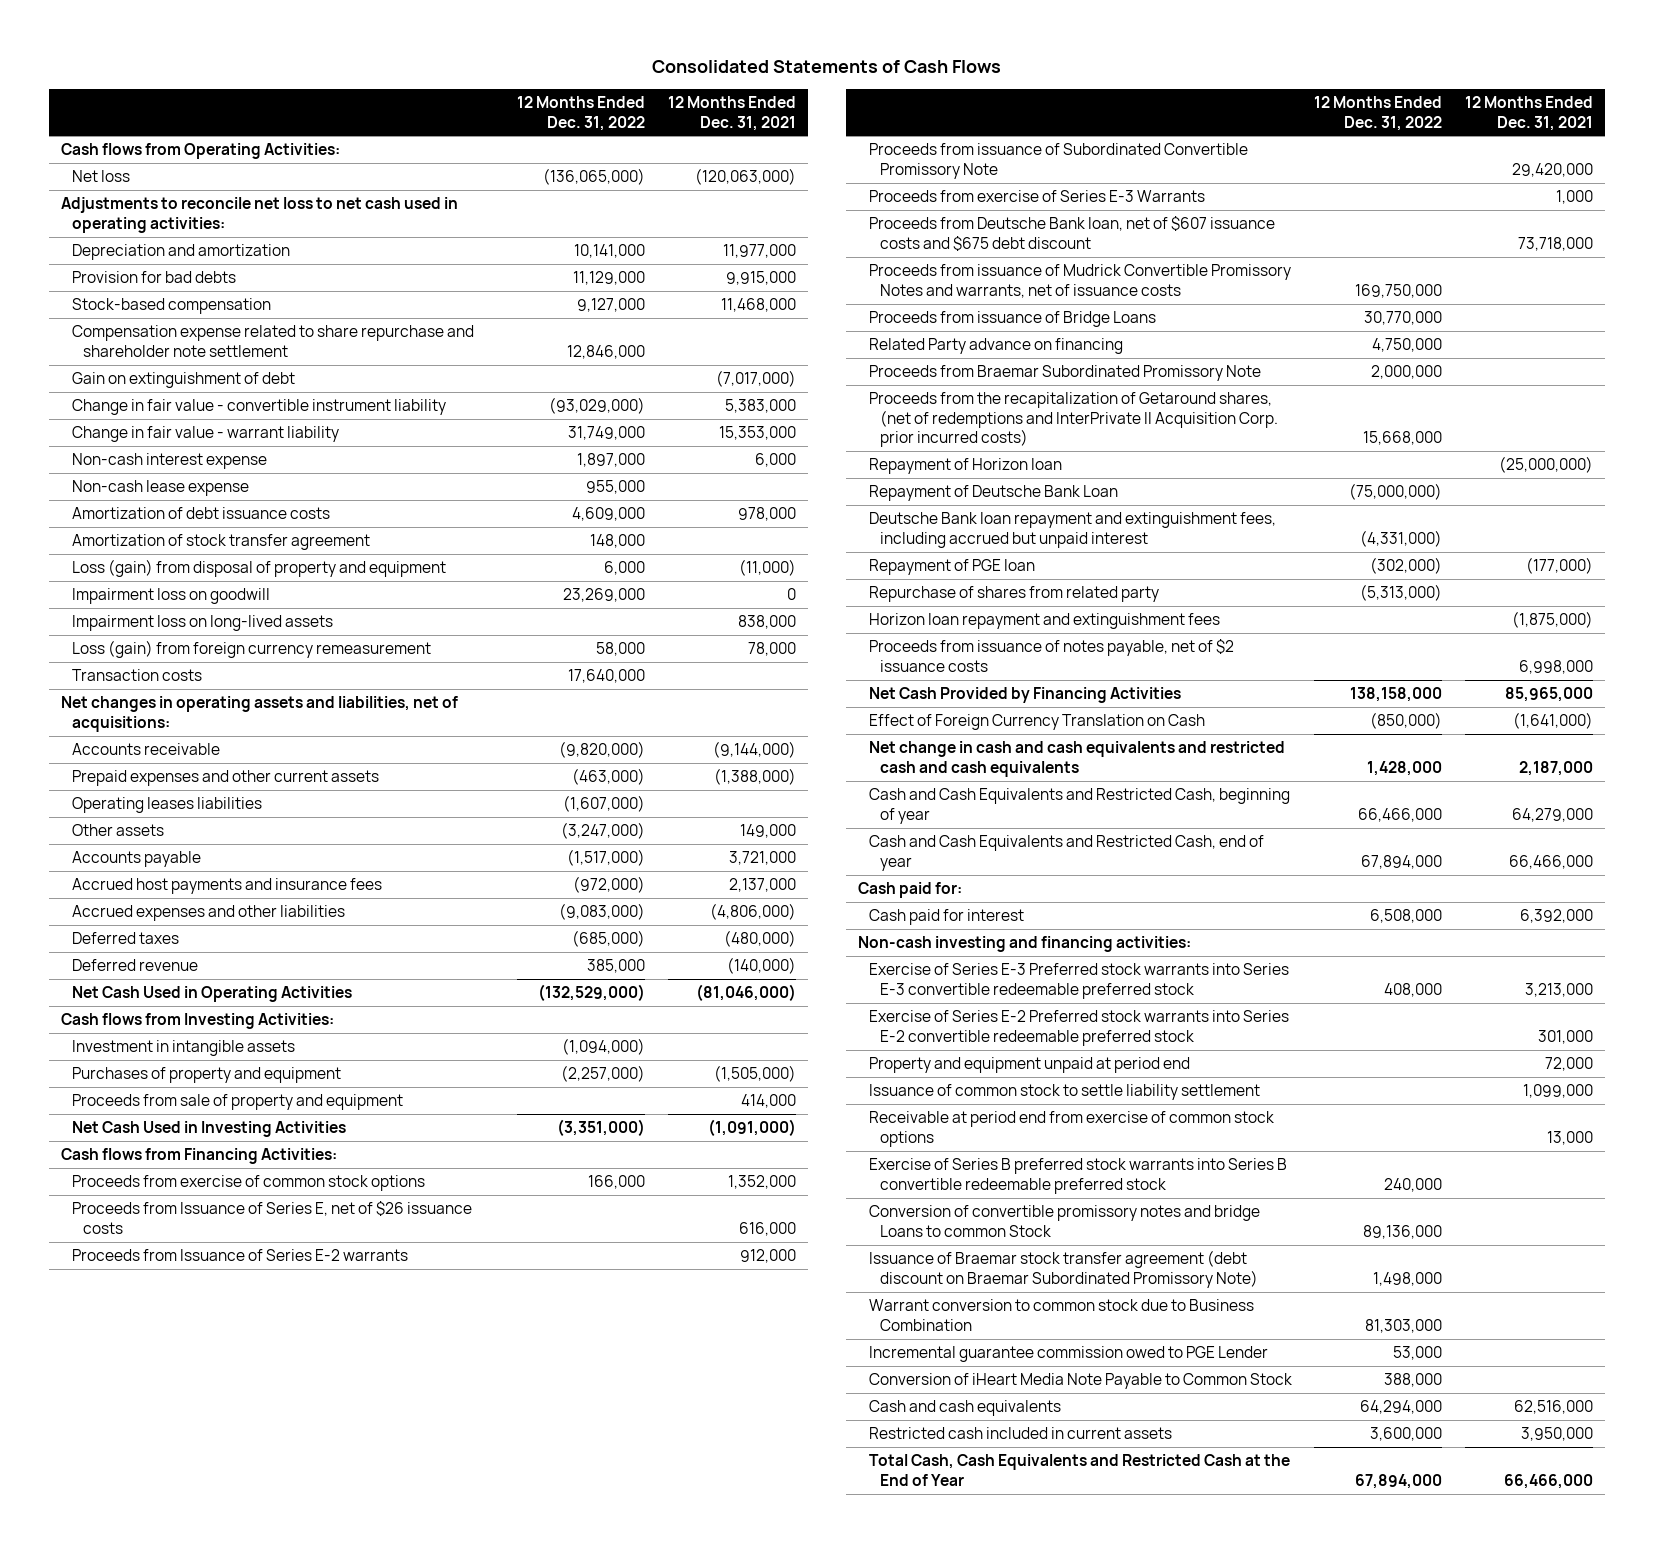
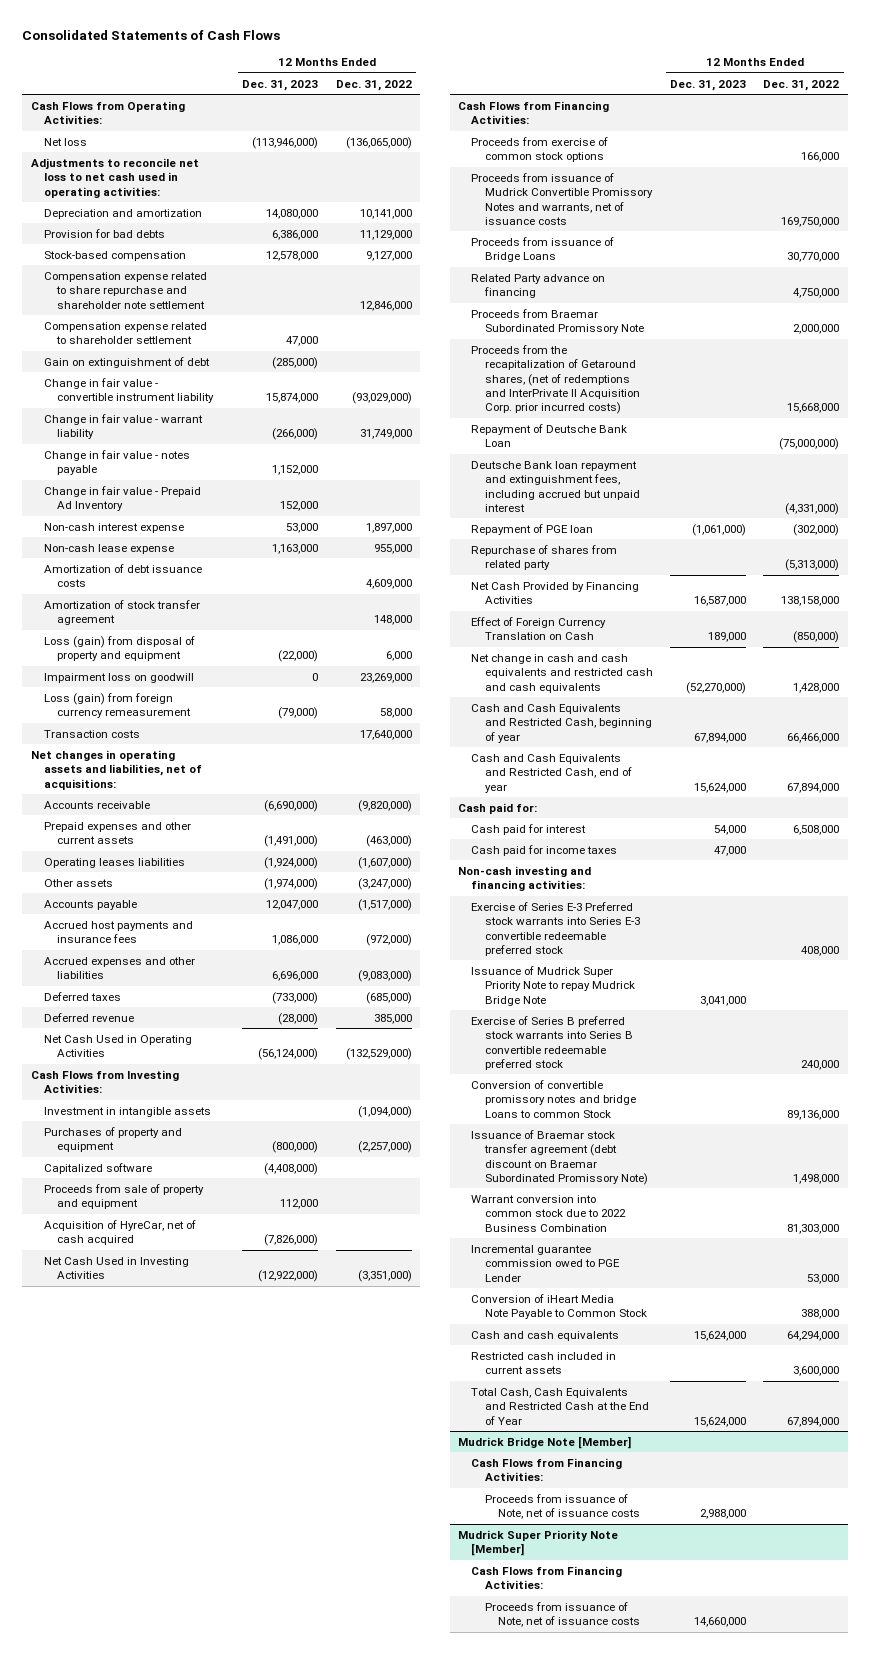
- | 12 Months Ended Dec. 31, 2022 | 12 Months Ended Dec. 31, 2021
+ | 12 Months Ended Dec. 31, 2023 | 12 Months Ended Dec. 31, 2022
- Cash flows from Operating Activities:
+ Cash Flows from Operating Activities:
+ Compensation expense related to shareholder settlement | 47,000 |
+ Change in fair value - notes payable | 1,152,000 |
+ Change in fair value - Prepaid Ad Inventory | 152,000 |
- Impairment loss on long-lived assets | | 838,000
- Cash flows from Investing Activities:
+ Cash Flows from Investing Activities:
+ Capitalized software | (4,408,000) |
+ Acquisition of HyreCar, net of cash acquired | (7,826,000) |
- Cash flows from Financing Activities:
+ Cash Flows from Financing Activities:
- Proceeds from Issuance of Series E, net of $26 issuance costs | | 616,000
- Proceeds from Issuance of Series E-2 warrants | | 912,000
- Proceeds from issuance of Subordinated Convertible Promissory Note | | 29,420,000
- Proceeds from exercise of Series E-3 Warrants | | 1,000
- Proceeds from Deutsche Bank loan, net of $607 issuance costs and $675 debt discount | | 73,718,000
- Repayment of Horizon loan | | (25,000,000)
- Horizon loan repayment and extinguishment fees | | (1,875,000)
- Proceeds from issuance of notes payable, net of $2 issuance costs | | 6,998,000
+ Cash paid for income taxes | 47,000 |
- Exercise of Series E-2 Preferred stock warrants into Series E-2 convertible redeemable preferred stock | | 301,000
- Property and equipment unpaid at period end | | 72,000
- Issuance of common stock to settle liability settlement | | 1,099,000
- Receivable at period end from exercise of common stock options | | 13,000
+ Issuance of Mudrick Super Priority Note to repay Mudrick Bridge Note | 3,041,000 |
- Warrant conversion to common stock due to Business Combination | 81,303,000 |
+ Warrant conversion into common stock due to 2022 Business Combination | | 81,303,000
+ Mudrick Bridge Note [Member]
+ Cash Flows from Financing Activities:
+ Proceeds from issuance of Note, net of issuance costs | 2,988,000 |
+ Mudrick Super Priority Note [Member]
+ Cash Flows from Financing Activities:
+ Proceeds from issuance of Note, net of issuance costs | 14,660,000 |

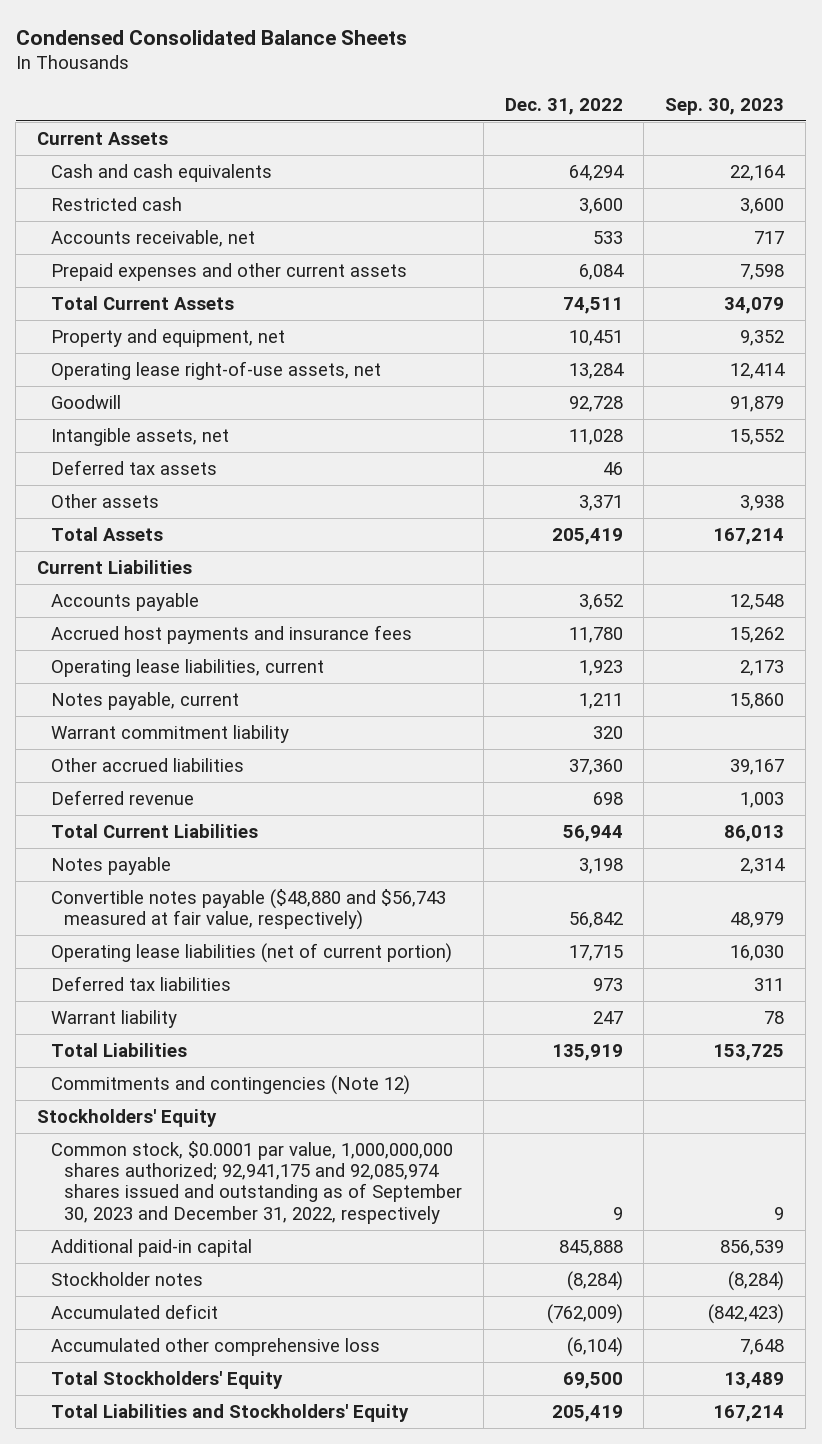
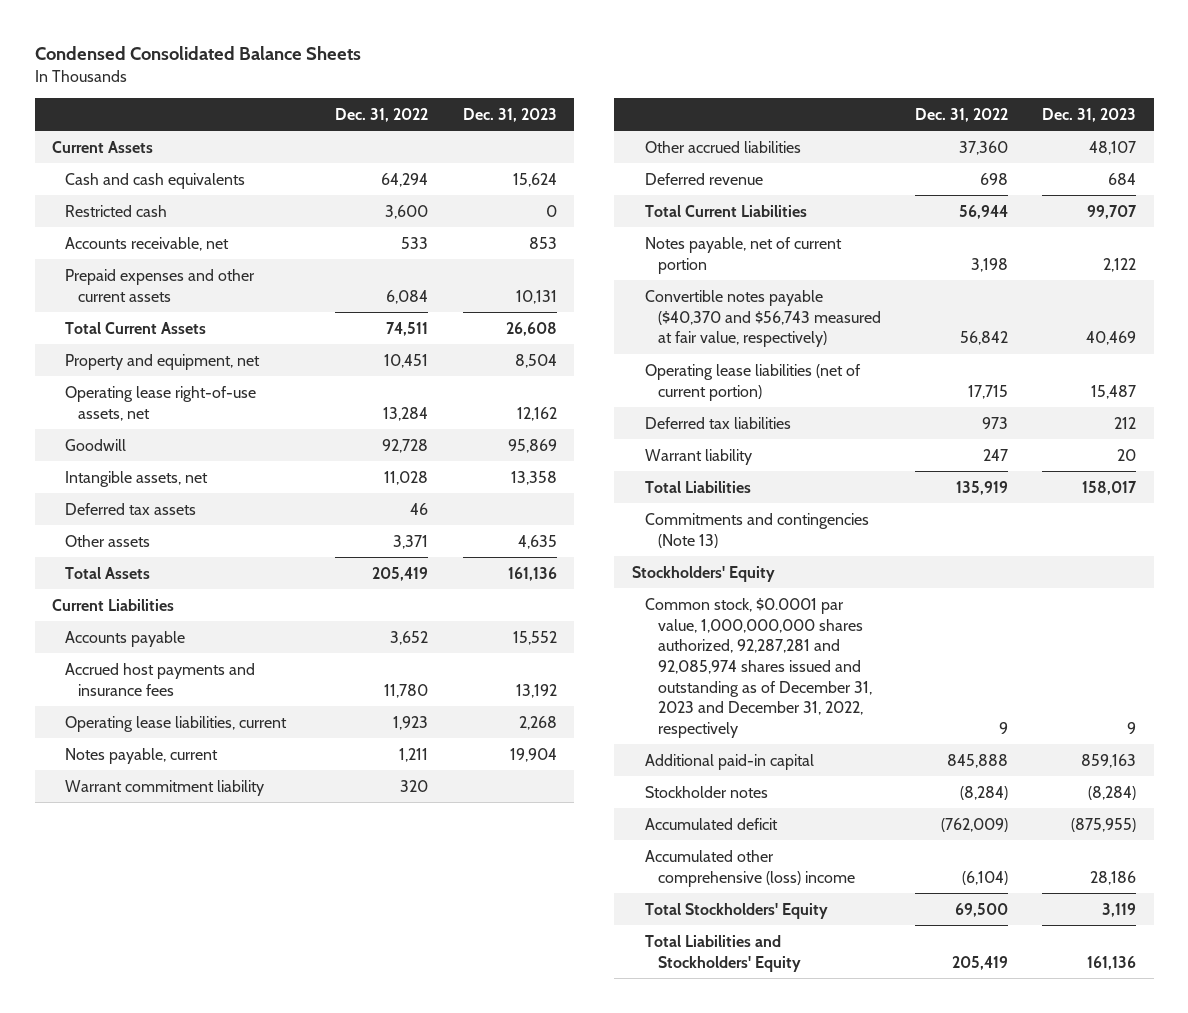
- | Dec. 31, 2022 | Sep. 30, 2023
+ | Dec. 31, 2022 | Dec. 31, 2023
- Notes payable | 3,198 | 2,314
- Convertible notes payable ($48,880 and $56,743 measured at fair value, respectively) | 56,842 | 48,979
+ Notes payable, net of current portion | 3,198 | 2,122
+ Convertible notes payable ($40,370 and $56,743 measured at fair value, respectively) | 56,842 | 40,469
- Commitments and contingencies (Note 12)
+ Commitments and contingencies (Note 13)
- Common stock, $0.0001 par value, 1,000,000,000 shares authorized; 92,941,175 and 92,085,974 shares issued and outstanding as of September 30, 2023 and December 31, 2022, respectively | 9 | 9
+ Common stock, $0.0001 par value, 1,000,000,000 shares authorized, 92,287,281 and 92,085,974 shares issued and outstanding as of December 31, 2023 and December 31, 2022, respectively | 9 | 9
- Accumulated other comprehensive loss | (6,104) | 7,648
+ Accumulated other comprehensive (loss) income | (6,104) | 28,186

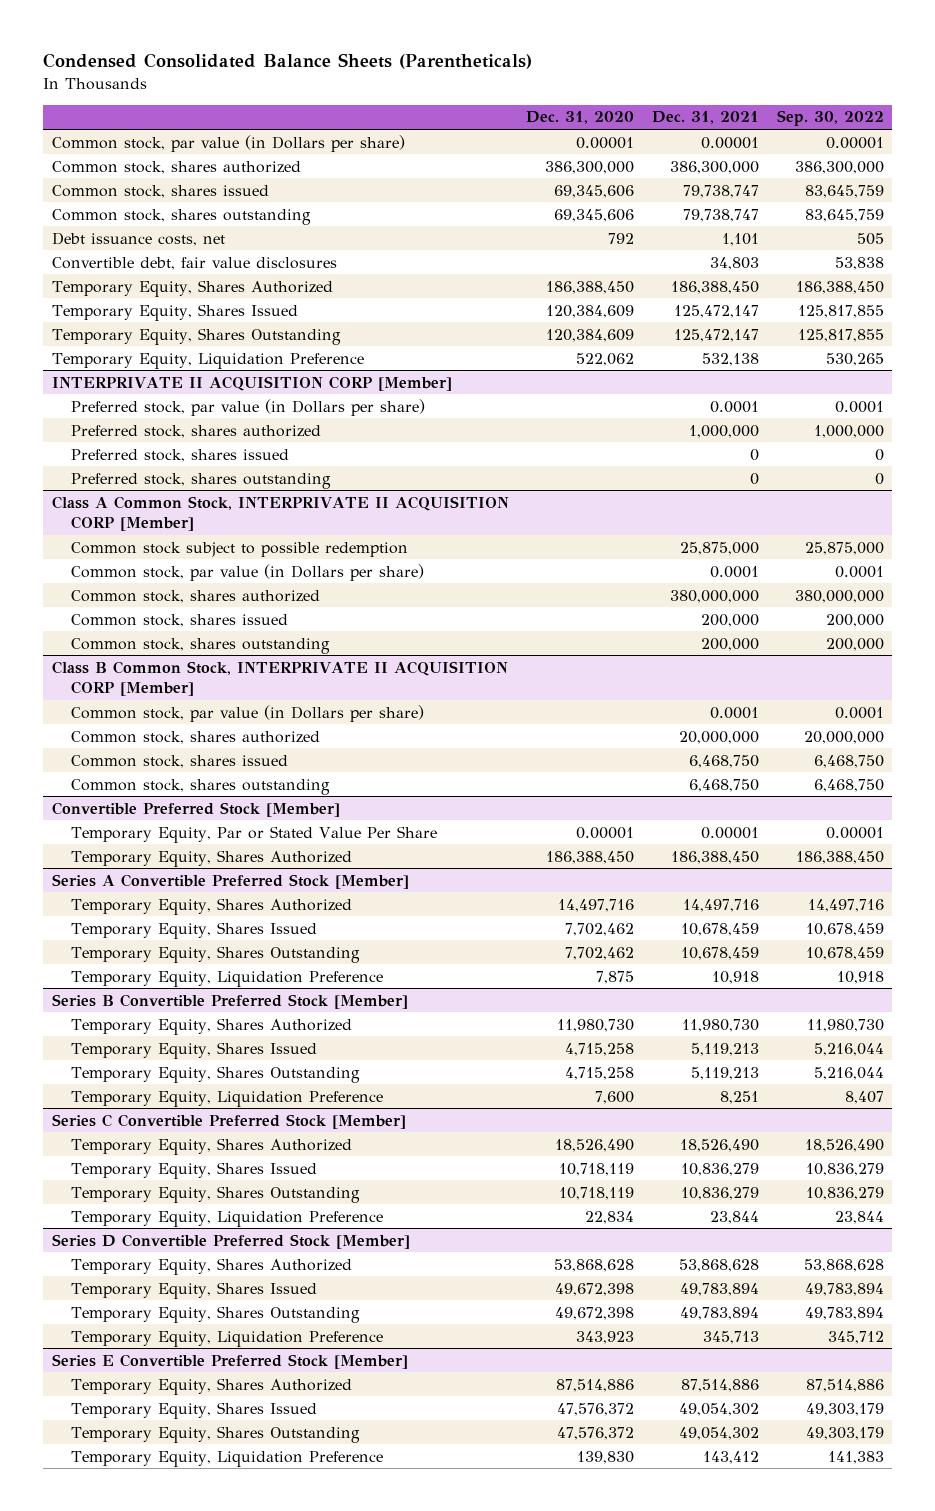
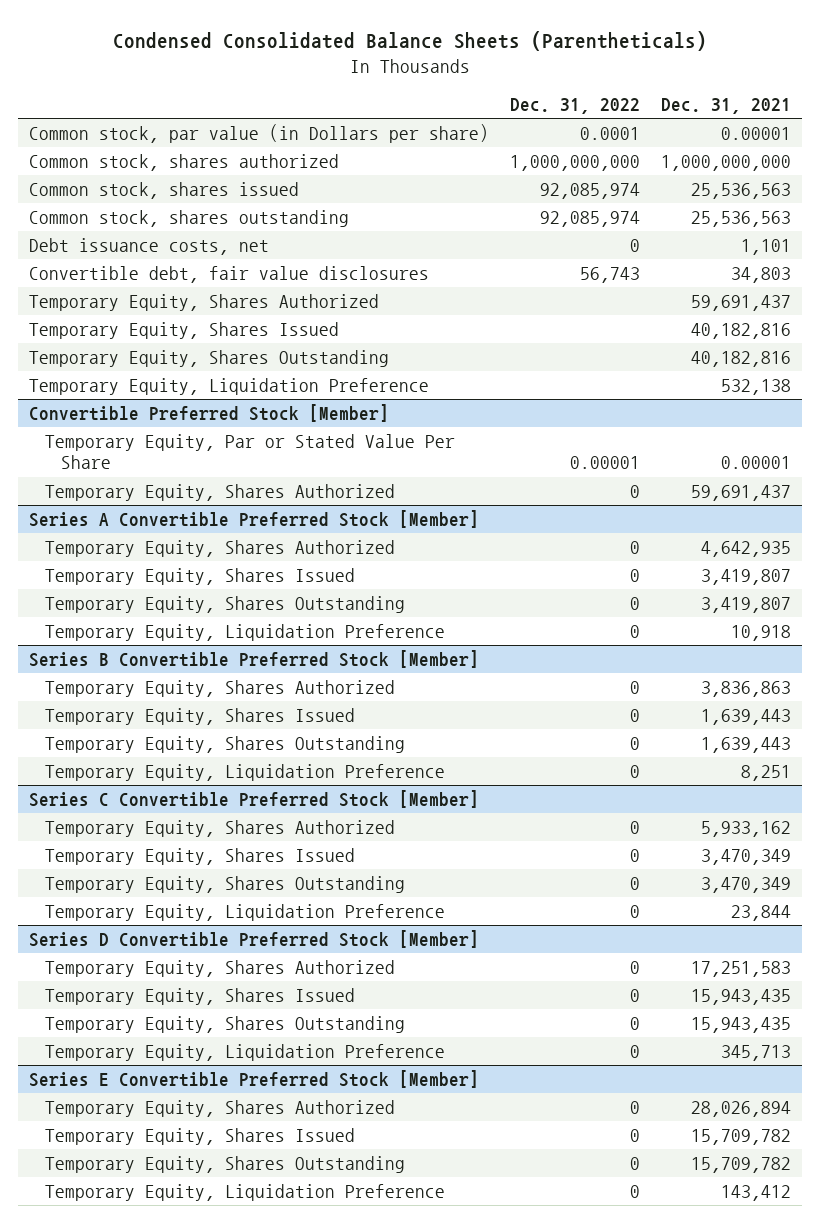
- | Dec. 31, 2020 | Dec. 31, 2021 | Sep. 30, 2022
+ | Dec. 31, 2022 | Dec. 31, 2021
- Common stock, shares authorized | 386,300,000 | 386,300,000 | 386,300,000
- Common stock, shares issued | 69,345,606 | 79,738,747 | 83,645,759
- Common stock, shares outstanding | 69,345,606 | 79,738,747 | 83,645,759
+ Common stock, shares authorized | 1,000,000,000 | 1,000,000,000
+ Common stock, shares issued | 92,085,974 | 25,536,563
+ Common stock, shares outstanding | 92,085,974 | 25,536,563
- Temporary Equity, Shares Authorized | 186,388,450 | 186,388,450 | 186,388,450
- Temporary Equity, Shares Issued | 120,384,609 | 125,472,147 | 125,817,855
- Temporary Equity, Shares Outstanding | 120,384,609 | 125,472,147 | 125,817,855
+ Temporary Equity, Shares Authorized | | 59,691,437
+ Temporary Equity, Shares Issued | | 40,182,816
+ Temporary Equity, Shares Outstanding | | 40,182,816
- INTERPRIVATE II ACQUISITION CORP [Member]
- Preferred stock, par value (in Dollars per share) | | 0.0001 | 0.0001
- Preferred stock, shares authorized | | 1,000,000 | 1,000,000
- Preferred stock, shares issued | | 0 | 0
- Preferred stock, shares outstanding | | 0 | 0
- Class A Common Stock, INTERPRIVATE II ACQUISITION CORP [Member]
- Common stock subject to possible redemption | | 25,875,000 | 25,875,000
- Common stock, par value (in Dollars per share) | | 0.0001 | 0.0001
- Common stock, shares authorized | | 380,000,000 | 380,000,000
- Common stock, shares issued | | 200,000 | 200,000
- Common stock, shares outstanding | | 200,000 | 200,000
- Class B Common Stock, INTERPRIVATE II ACQUISITION CORP [Member]
- Common stock, par value (in Dollars per share) | | 0.0001 | 0.0001
- Common stock, shares authorized | | 20,000,000 | 20,000,000
- Common stock, shares issued | | 6,468,750 | 6,468,750
- Common stock, shares outstanding | | 6,468,750 | 6,468,750
@ Convertible Preferred Stock [Member]
- Temporary Equity, Shares Authorized | 186,388,450 | 186,388,450 | 186,388,450
+ Temporary Equity, Shares Authorized | 0 | 59,691,437
@ Series A Convertible Preferred Stock [Member]
- Temporary Equity, Shares Authorized | 14,497,716 | 14,497,716 | 14,497,716
- Temporary Equity, Shares Issued | 7,702,462 | 10,678,459 | 10,678,459
- Temporary Equity, Shares Outstanding | 7,702,462 | 10,678,459 | 10,678,459
+ Temporary Equity, Shares Authorized | 0 | 4,642,935
+ Temporary Equity, Shares Issued | 0 | 3,419,807
+ Temporary Equity, Shares Outstanding | 0 | 3,419,807
@ Series B Convertible Preferred Stock [Member]
- Temporary Equity, Shares Authorized | 11,980,730 | 11,980,730 | 11,980,730
- Temporary Equity, Shares Issued | 4,715,258 | 5,119,213 | 5,216,044
- Temporary Equity, Shares Outstanding | 4,715,258 | 5,119,213 | 5,216,044
+ Temporary Equity, Shares Authorized | 0 | 3,836,863
+ Temporary Equity, Shares Issued | 0 | 1,639,443
+ Temporary Equity, Shares Outstanding | 0 | 1,639,443
@ Series C Convertible Preferred Stock [Member]
- Temporary Equity, Shares Authorized | 18,526,490 | 18,526,490 | 18,526,490
- Temporary Equity, Shares Issued | 10,718,119 | 10,836,279 | 10,836,279
- Temporary Equity, Shares Outstanding | 10,718,119 | 10,836,279 | 10,836,279
+ Temporary Equity, Shares Authorized | 0 | 5,933,162
+ Temporary Equity, Shares Issued | 0 | 3,470,349
+ Temporary Equity, Shares Outstanding | 0 | 3,470,349
@ Series D Convertible Preferred Stock [Member]
- Temporary Equity, Shares Authorized | 53,868,628 | 53,868,628 | 53,868,628
- Temporary Equity, Shares Issued | 49,672,398 | 49,783,894 | 49,783,894
- Temporary Equity, Shares Outstanding | 49,672,398 | 49,783,894 | 49,783,894
+ Temporary Equity, Shares Authorized | 0 | 17,251,583
+ Temporary Equity, Shares Issued | 0 | 15,943,435
+ Temporary Equity, Shares Outstanding | 0 | 15,943,435
@ Series E Convertible Preferred Stock [Member]
- Temporary Equity, Shares Authorized | 87,514,886 | 87,514,886 | 87,514,886
- Temporary Equity, Shares Issued | 47,576,372 | 49,054,302 | 49,303,179
- Temporary Equity, Shares Outstanding | 47,576,372 | 49,054,302 | 49,303,179
+ Temporary Equity, Shares Authorized | 0 | 28,026,894
+ Temporary Equity, Shares Issued | 0 | 15,709,782
+ Temporary Equity, Shares Outstanding | 0 | 15,709,782

